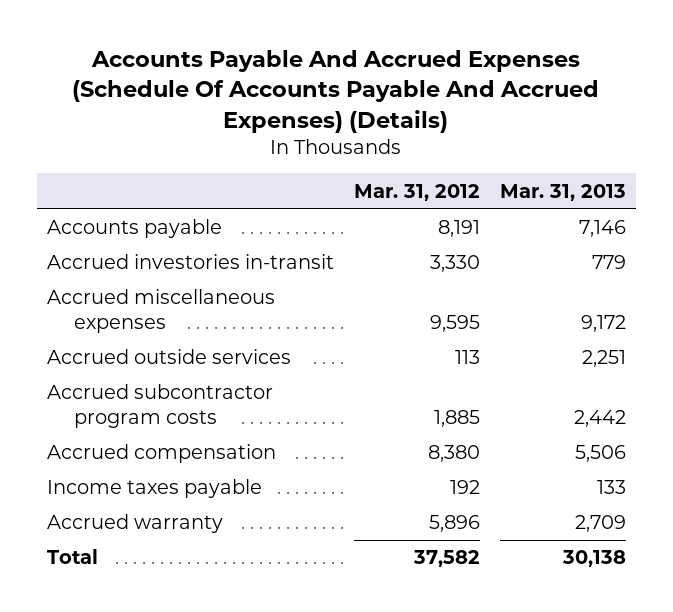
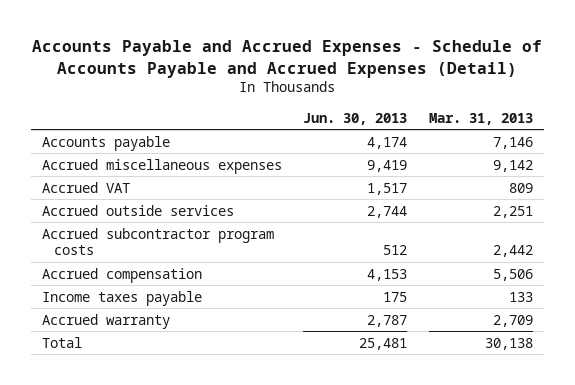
- Accounts Payable And Accrued Expenses (Schedule Of Accounts Payable And Accrued Expenses) (Details)
+ Accounts Payable and Accrued Expenses - Schedule of Accounts Payable and Accrued Expenses (Detail)
- | Mar. 31, 2012 | Mar. 31, 2013
+ | Jun. 30, 2013 | Mar. 31, 2013
- Accrued investories in-transit | 3,330 | 779
- Accrued miscellaneous expenses | 9,595 | 9,172
+ Accrued miscellaneous expenses | 9,419 | 9,142
+ Accrued VAT | 1,517 | 809

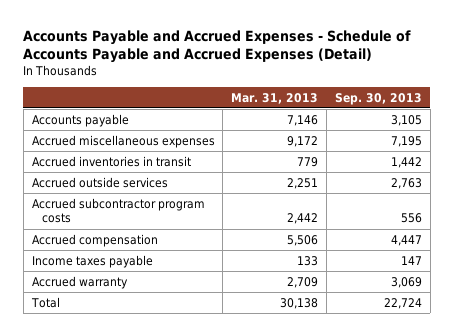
- | Jun. 30, 2013 | Mar. 31, 2013
+ | Mar. 31, 2013 | Sep. 30, 2013
- Accrued miscellaneous expenses | 9,419 | 9,142
- Accrued VAT | 1,517 | 809
+ Accrued miscellaneous expenses | 9,172 | 7,195
+ Accrued inventories in transit | 779 | 1,442

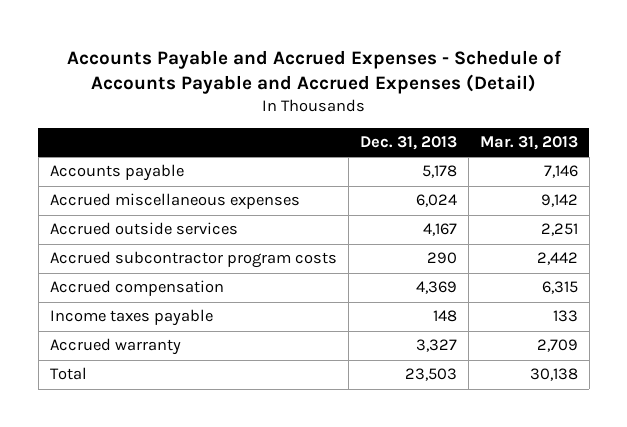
- | Mar. 31, 2013 | Sep. 30, 2013
+ | Dec. 31, 2013 | Mar. 31, 2013
- Accrued miscellaneous expenses | 9,172 | 7,195
- Accrued inventories in transit | 779 | 1,442
+ Accrued miscellaneous expenses | 6,024 | 9,142
- Accrued compensation | 5,506 | 4,447
+ Accrued compensation | 4,369 | 6,315

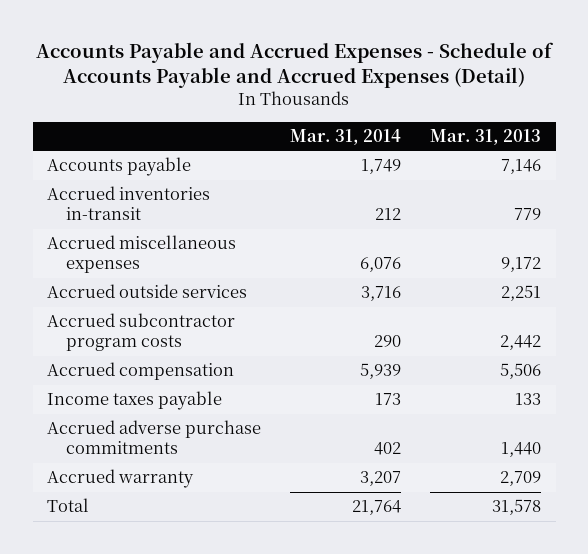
- | Dec. 31, 2013 | Mar. 31, 2013
+ | Mar. 31, 2014 | Mar. 31, 2013
- Accrued miscellaneous expenses | 6,024 | 9,142
+ Accrued inventories in-transit | 212 | 779
+ Accrued miscellaneous expenses | 6,076 | 9,172
- Accrued compensation | 4,369 | 6,315
+ Accrued compensation | 5,939 | 5,506
+ Accrued adverse purchase commitments | 402 | 1,440
- Total | 23,503 | 30,138
+ Total | 21,764 | 31,578

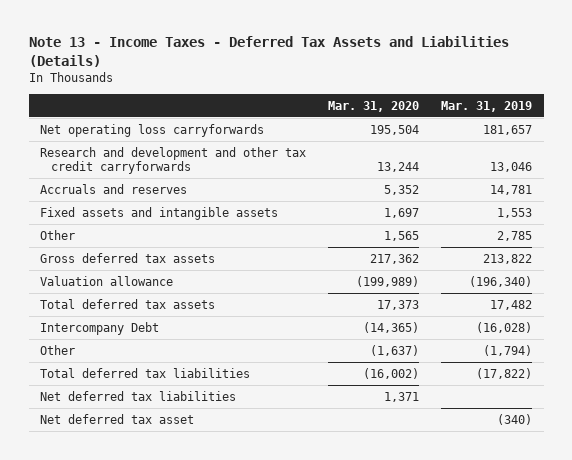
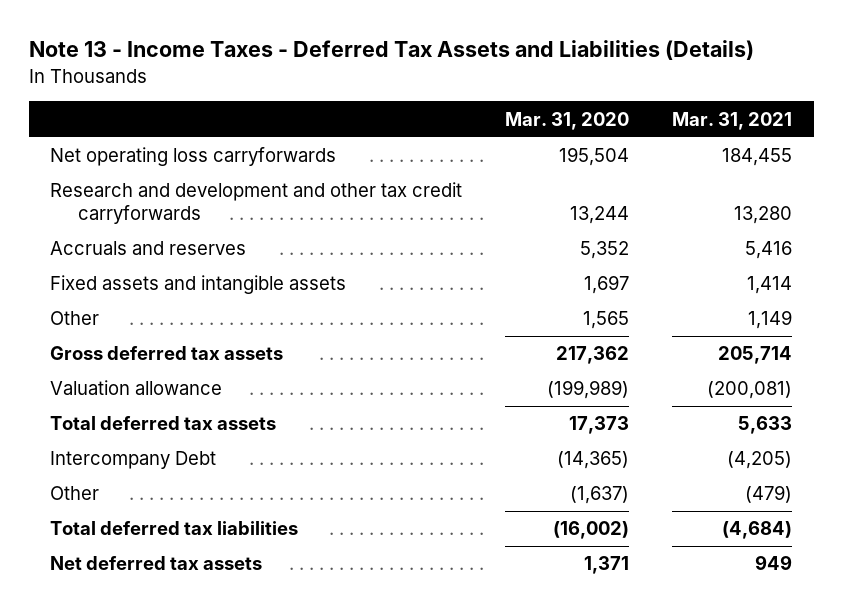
- | Mar. 31, 2020 | Mar. 31, 2019
+ | Mar. 31, 2020 | Mar. 31, 2021
- Net deferred tax liabilities | 1,371 |
- Net deferred tax asset | | (340)
+ Net deferred tax assets | 1,371 | 949

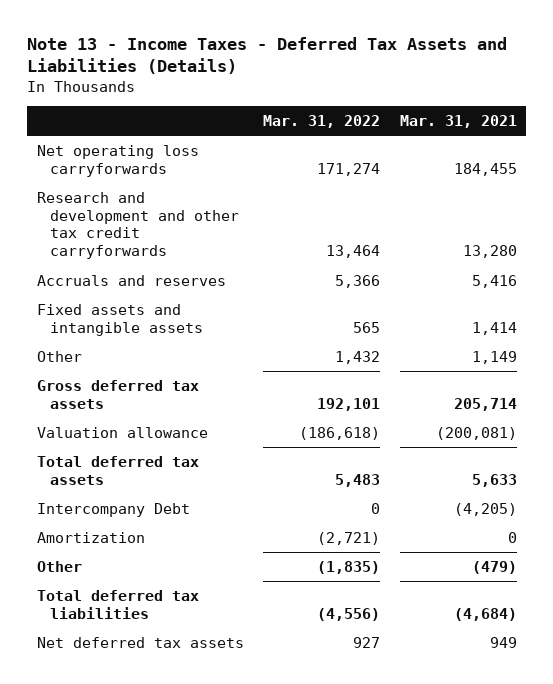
- | Mar. 31, 2020 | Mar. 31, 2021
+ | Mar. 31, 2022 | Mar. 31, 2021
+ Amortization | (2,721) | 0

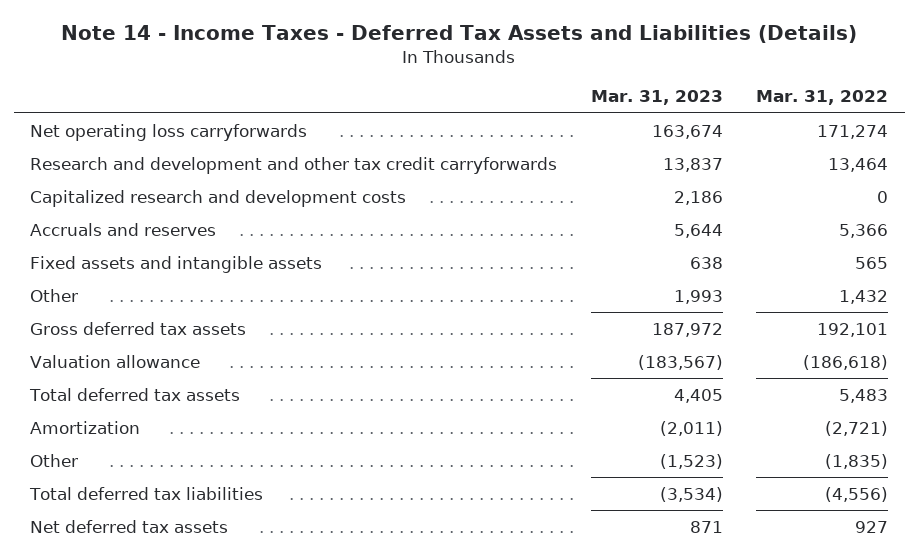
- Note 13 - Income Taxes - Deferred Tax Assets and Liabilities (Details)
+ Note 14 - Income Taxes - Deferred Tax Assets and Liabilities (Details)
- | Mar. 31, 2022 | Mar. 31, 2021
+ | Mar. 31, 2023 | Mar. 31, 2022
+ Capitalized research and development costs | 2,186 | 0
- Intercompany Debt | 0 | (4,205)

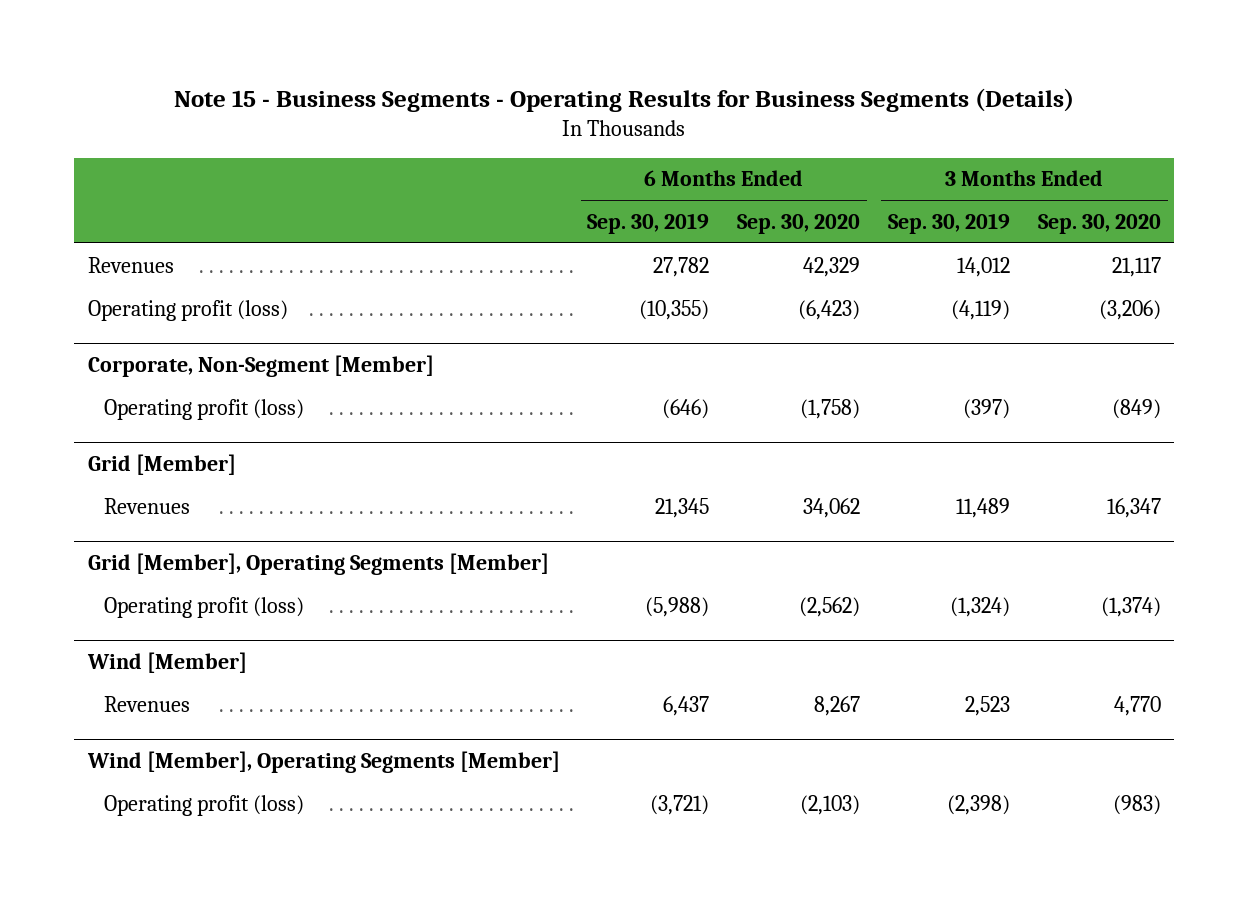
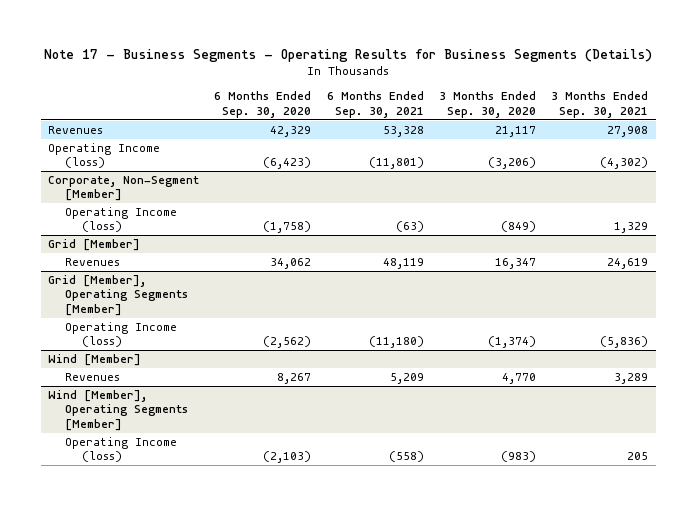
- Note 15 - Business Segments - Operating Results for Business Segments (Details)
+ Note 17 - Business Segments - Operating Results for Business Segments (Details)
- | 6 Months Ended Sep. 30, 2019 | 6 Months Ended Sep. 30, 2020 | 3 Months Ended Sep. 30, 2019 | 3 Months Ended Sep. 30, 2020
+ | 6 Months Ended Sep. 30, 2020 | 6 Months Ended Sep. 30, 2021 | 3 Months Ended Sep. 30, 2020 | 3 Months Ended Sep. 30, 2021
- Operating profit (loss) | (10,355) | (6,423) | (4,119) | (3,206)
+ Operating Income (loss) | (6,423) | (11,801) | (3,206) | (4,302)
@ Corporate, Non-Segment [Member]
- Operating profit (loss) | (646) | (1,758) | (397) | (849)
+ Operating Income (loss) | (1,758) | (63) | (849) | 1,329
@ Grid [Member], Operating Segments [Member]
- Operating profit (loss) | (5,988) | (2,562) | (1,324) | (1,374)
+ Operating Income (loss) | (2,562) | (11,180) | (1,374) | (5,836)
@ Wind [Member], Operating Segments [Member]
- Operating profit (loss) | (3,721) | (2,103) | (2,398) | (983)
+ Operating Income (loss) | (2,103) | (558) | (983) | 205

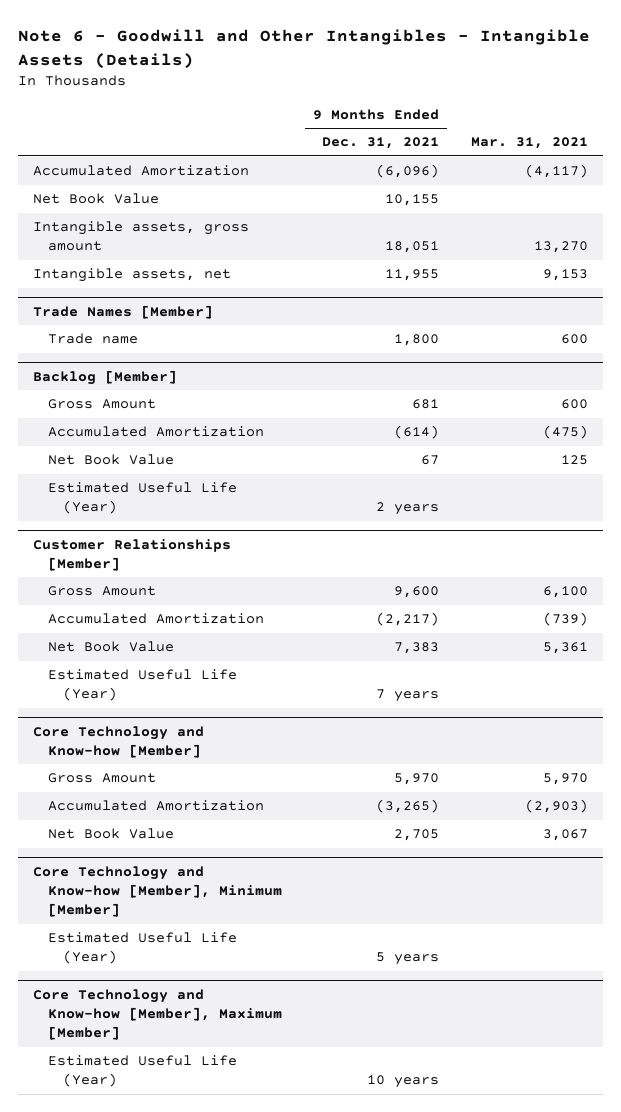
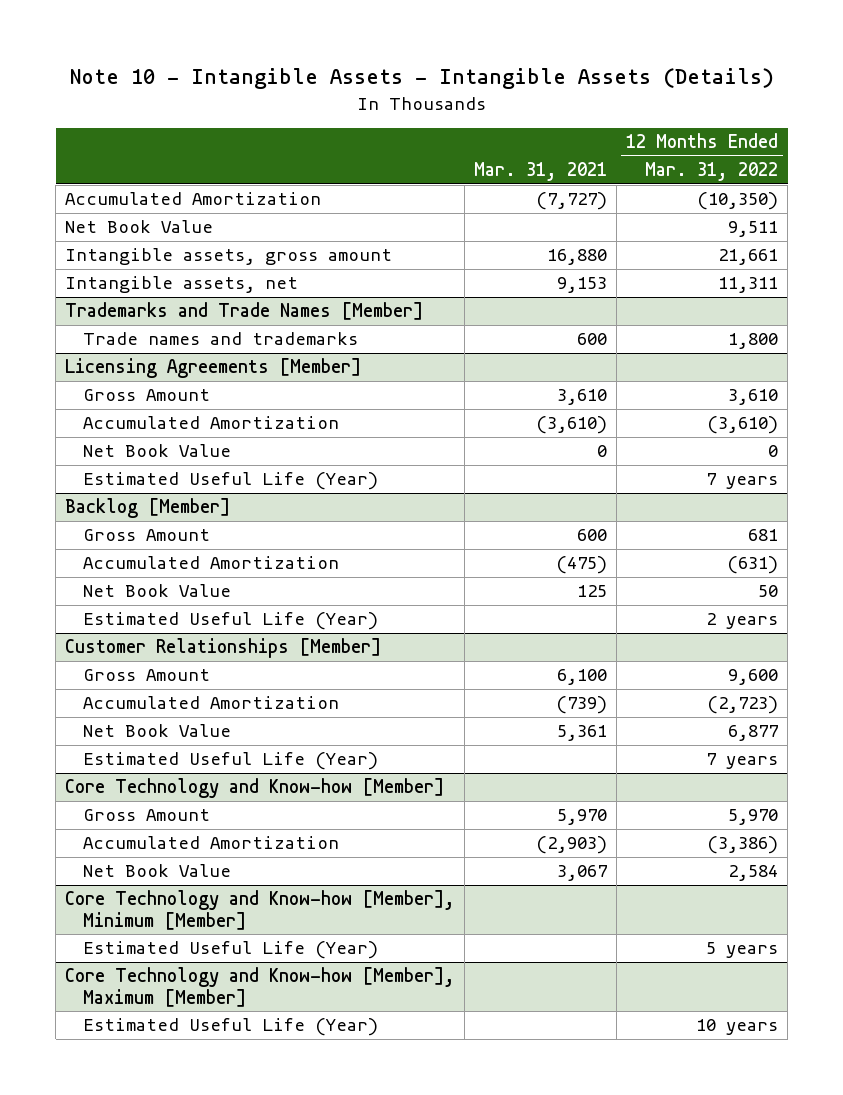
- Note 6 - Goodwill and Other Intangibles - Intangible Assets (Details)
+ Note 10 - Intangible Assets - Intangible Assets (Details)
- | 9 Months Ended Dec. 31, 2021 | Mar. 31, 2021
+ | Mar. 31, 2021 | 12 Months Ended Mar. 31, 2022
- Accumulated Amortization | (6,096) | (4,117)
+ Accumulated Amortization | (7,727) | (10,350)
- Intangible assets, gross amount | 18,051 | 13,270
+ Intangible assets, gross amount | 16,880 | 21,661
- Trade Names [Member]
- Trade name | 1,800 | 600
+ Trademarks and Trade Names [Member]
+ Trade names and trademarks | 600 | 1,800
+ Licensing Agreements [Member]
+ Gross Amount | 3,610 | 3,610
+ Accumulated Amortization | (3,610) | (3,610)
+ Net Book Value | 0 | 0
+ Estimated Useful Life (Year) | | 7 years

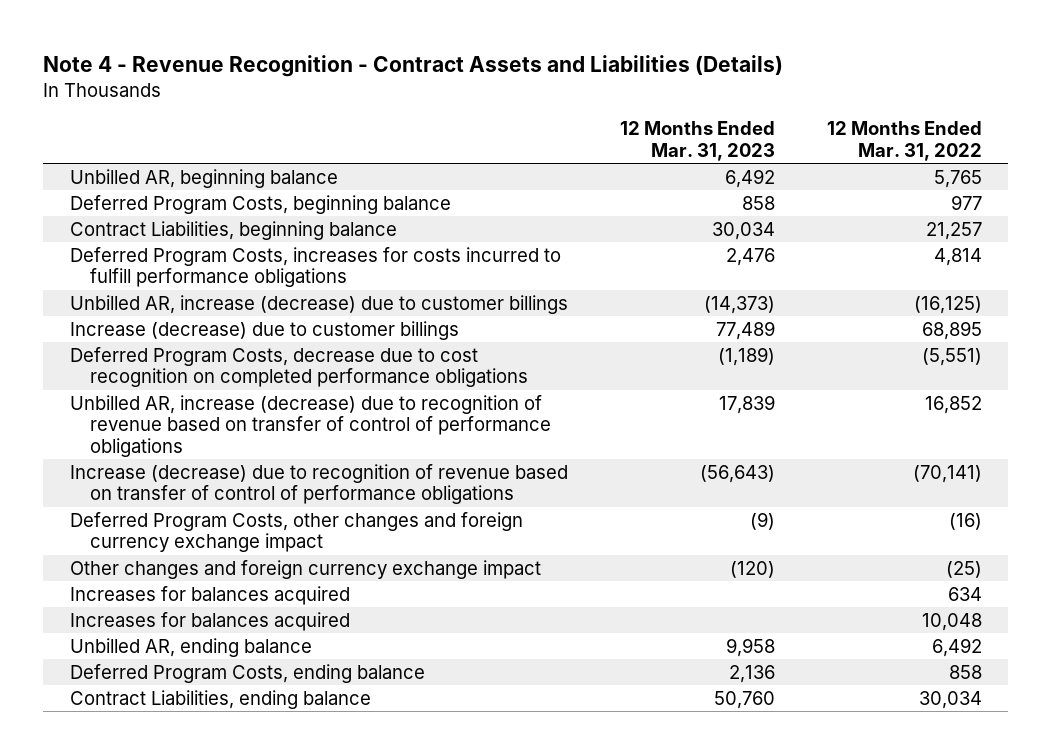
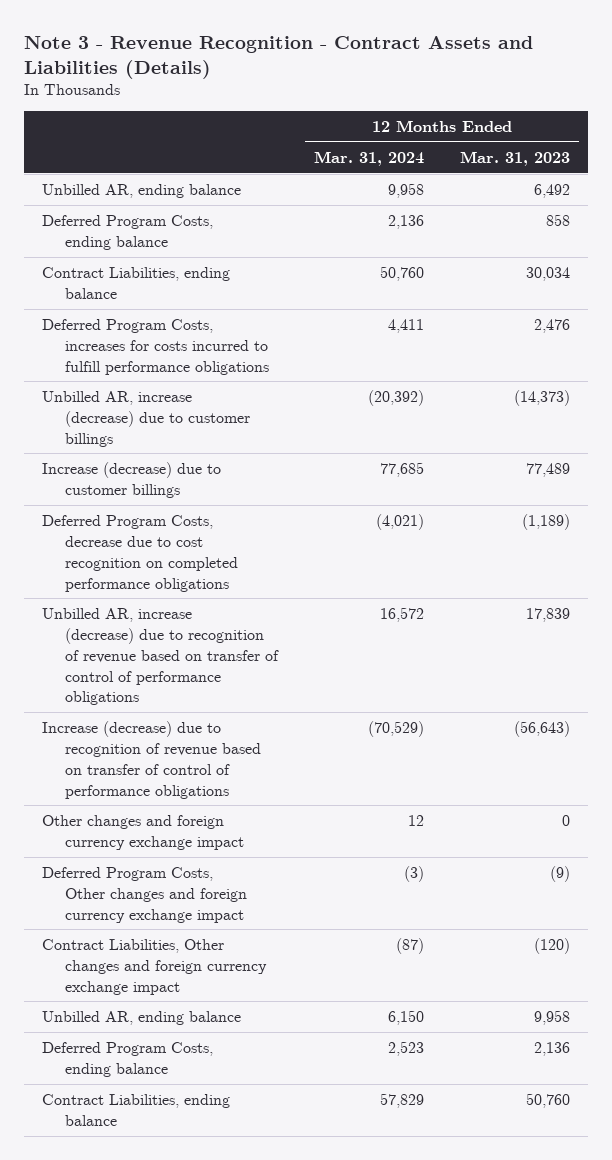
- Note 4 - Revenue Recognition - Contract Assets and Liabilities (Details)
+ Note 3 - Revenue Recognition - Contract Assets and Liabilities (Details)
- | 12 Months Ended Mar. 31, 2023 | 12 Months Ended Mar. 31, 2022
+ | 12 Months Ended Mar. 31, 2024 | 12 Months Ended Mar. 31, 2023
- Unbilled AR, beginning balance | 6,492 | 5,765
- Deferred Program Costs, beginning balance | 858 | 977
- Contract Liabilities, beginning balance | 30,034 | 21,257
+ Unbilled AR, ending balance | 9,958 | 6,492
+ Deferred Program Costs, ending balance | 2,136 | 858
+ Contract Liabilities, ending balance | 50,760 | 30,034
- Deferred Program Costs, other changes and foreign currency exchange impact | (9) | (16)
- Other changes and foreign currency exchange impact | (120) | (25)
- Increases for balances acquired | | 634
- Increases for balances acquired | | 10,048
+ Other changes and foreign currency exchange impact | 12 | 0
+ Deferred Program Costs, Other changes and foreign currency exchange impact | (3) | (9)
+ Contract Liabilities, Other changes and foreign currency exchange impact | (87) | (120)

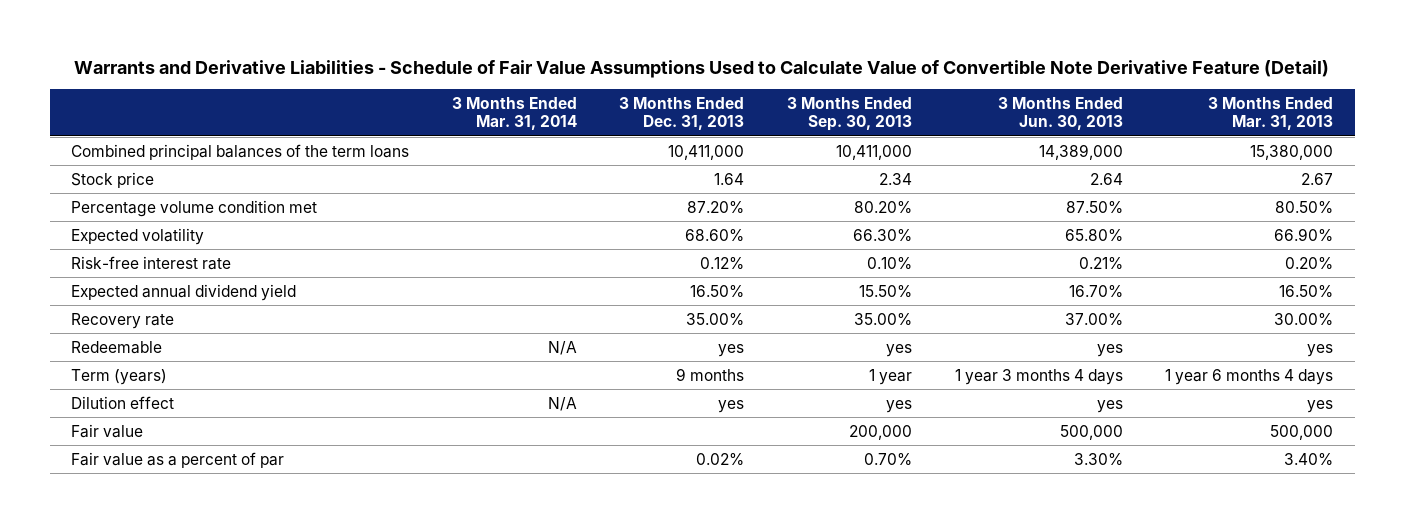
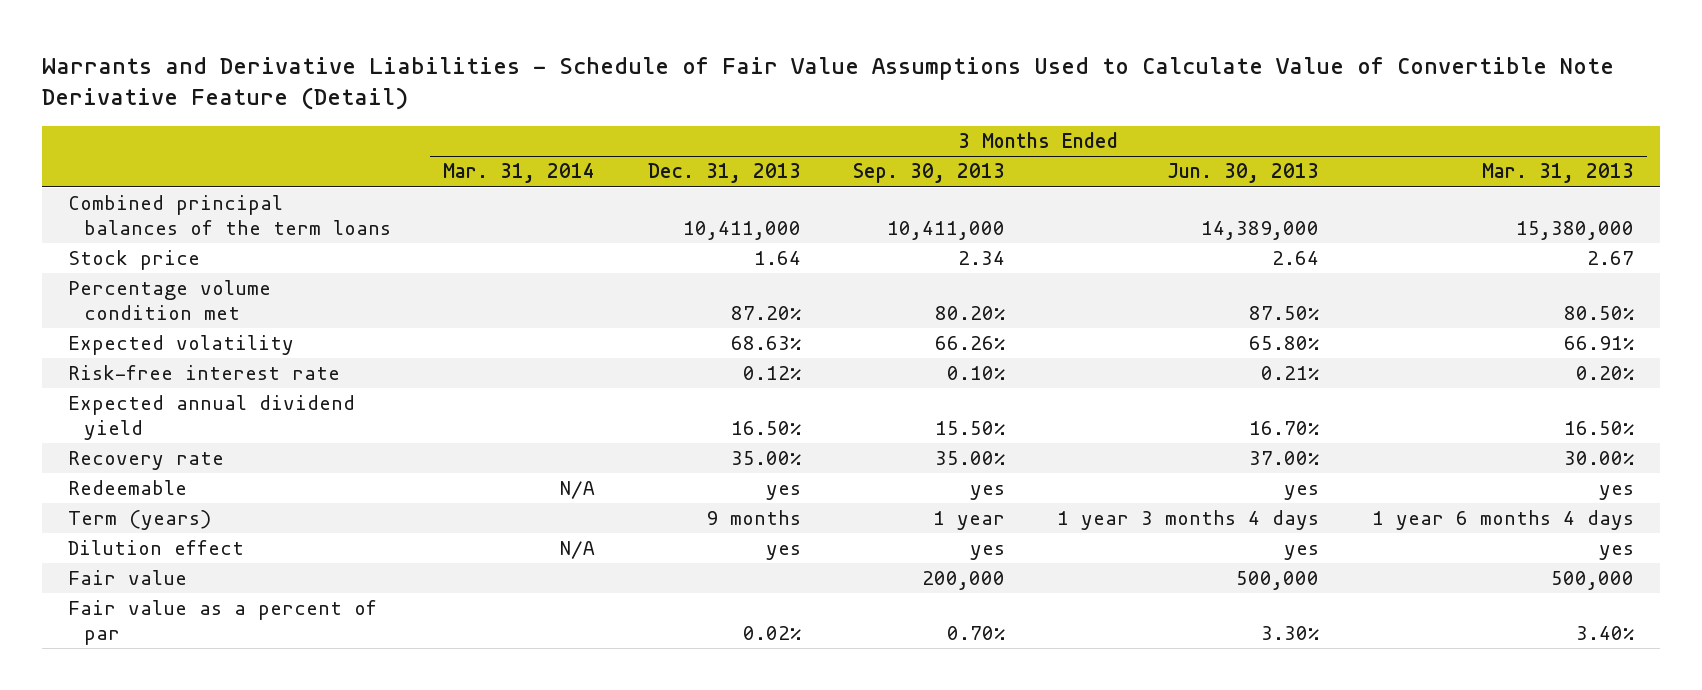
- Expected volatility | | 68.60% | 66.30% | 65.80% | 66.90%
+ Expected volatility | | 68.63% | 66.26% | 65.80% | 66.91%

